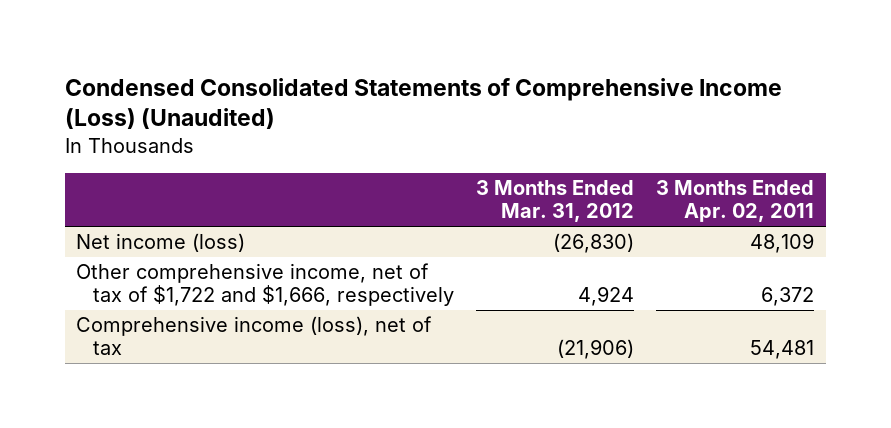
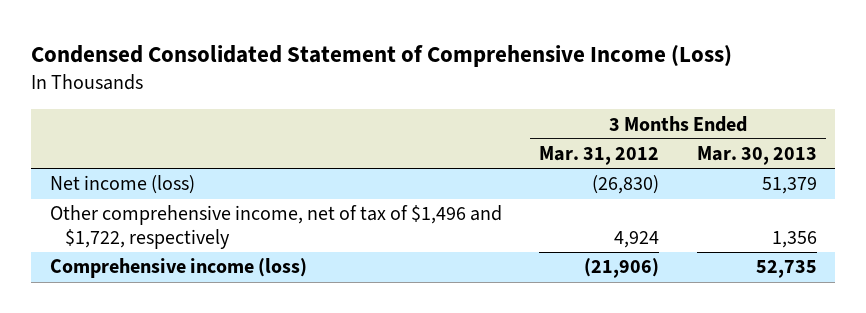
- Condensed Consolidated Statements of Comprehensive Income (Loss) (Unaudited)
+ Condensed Consolidated Statement of Comprehensive Income (Loss)
- | 3 Months Ended Mar. 31, 2012 | 3 Months Ended Apr. 02, 2011
+ | 3 Months Ended Mar. 31, 2012 | 3 Months Ended Mar. 30, 2013
- Other comprehensive income, net of tax of $1,722 and $1,666, respectively | 4,924 | 6,372
- Comprehensive income (loss), net of tax | (21,906) | 54,481
+ Other comprehensive income, net of tax of $1,496 and $1,722, respectively | 4,924 | 1,356
+ Comprehensive income (loss) | (21,906) | 52,735

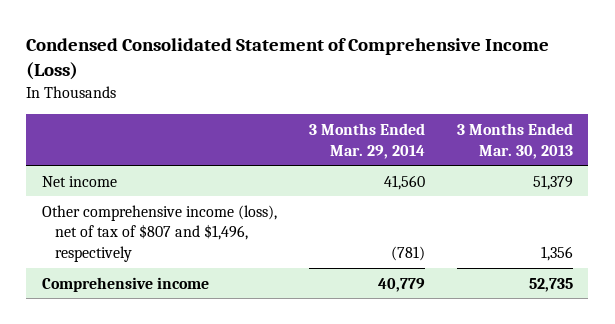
- | 3 Months Ended Mar. 31, 2012 | 3 Months Ended Mar. 30, 2013
+ | 3 Months Ended Mar. 29, 2014 | 3 Months Ended Mar. 30, 2013
- Net income (loss) | (26,830) | 51,379
- Other comprehensive income, net of tax of $1,496 and $1,722, respectively | 4,924 | 1,356
- Comprehensive income (loss) | (21,906) | 52,735
+ Net income | 41,560 | 51,379
+ Other comprehensive income (loss), net of tax of $807 and $1,496, respectively | (781) | 1,356
+ Comprehensive income | 40,779 | 52,735

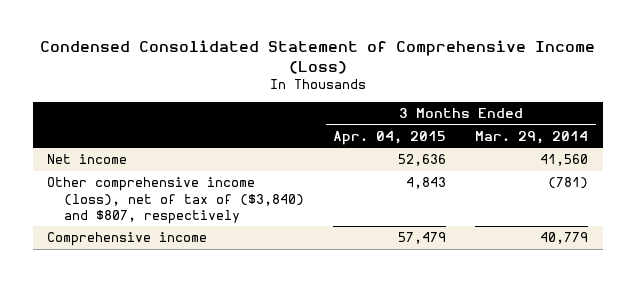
- | 3 Months Ended Mar. 29, 2014 | 3 Months Ended Mar. 30, 2013
+ | 3 Months Ended Apr. 04, 2015 | 3 Months Ended Mar. 29, 2014
- Other comprehensive income (loss), net of tax of $807 and $1,496, respectively | (781) | 1,356
+ Other comprehensive income (loss), net of tax of ($3,840) and $807, respectively | 4,843 | (781)

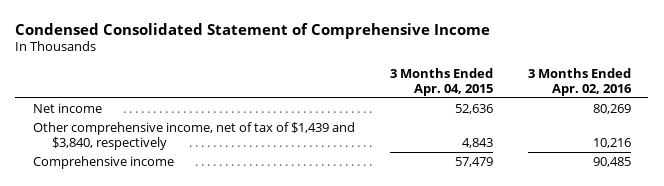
- Condensed Consolidated Statement of Comprehensive Income (Loss)
+ Condensed Consolidated Statement of Comprehensive Income
- | 3 Months Ended Apr. 04, 2015 | 3 Months Ended Mar. 29, 2014
+ | 3 Months Ended Apr. 04, 2015 | 3 Months Ended Apr. 02, 2016
- Other comprehensive income (loss), net of tax of ($3,840) and $807, respectively | 4,843 | (781)
+ Other comprehensive income, net of tax of $1,439 and $3,840, respectively | 4,843 | 10,216

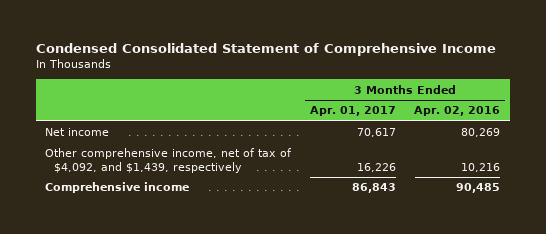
- | 3 Months Ended Apr. 04, 2015 | 3 Months Ended Apr. 02, 2016
+ | 3 Months Ended Apr. 01, 2017 | 3 Months Ended Apr. 02, 2016
- Other comprehensive income, net of tax of $1,439 and $3,840, respectively | 4,843 | 10,216
+ Other comprehensive income, net of tax of $4,092, and $1,439, respectively | 16,226 | 10,216

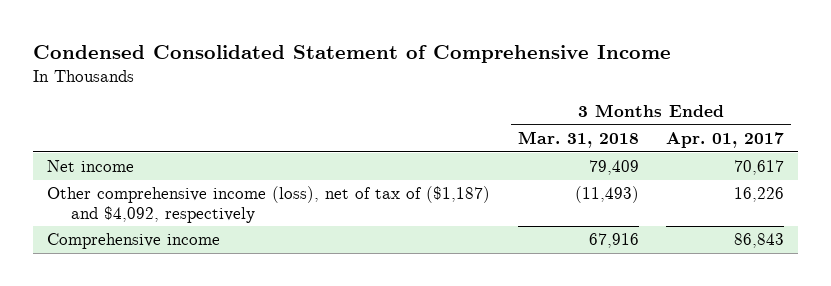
- | 3 Months Ended Apr. 01, 2017 | 3 Months Ended Apr. 02, 2016
+ | 3 Months Ended Mar. 31, 2018 | 3 Months Ended Apr. 01, 2017
- Other comprehensive income, net of tax of $4,092, and $1,439, respectively | 16,226 | 10,216
+ Other comprehensive income (loss), net of tax of ($1,187) and $4,092, respectively | (11,493) | 16,226

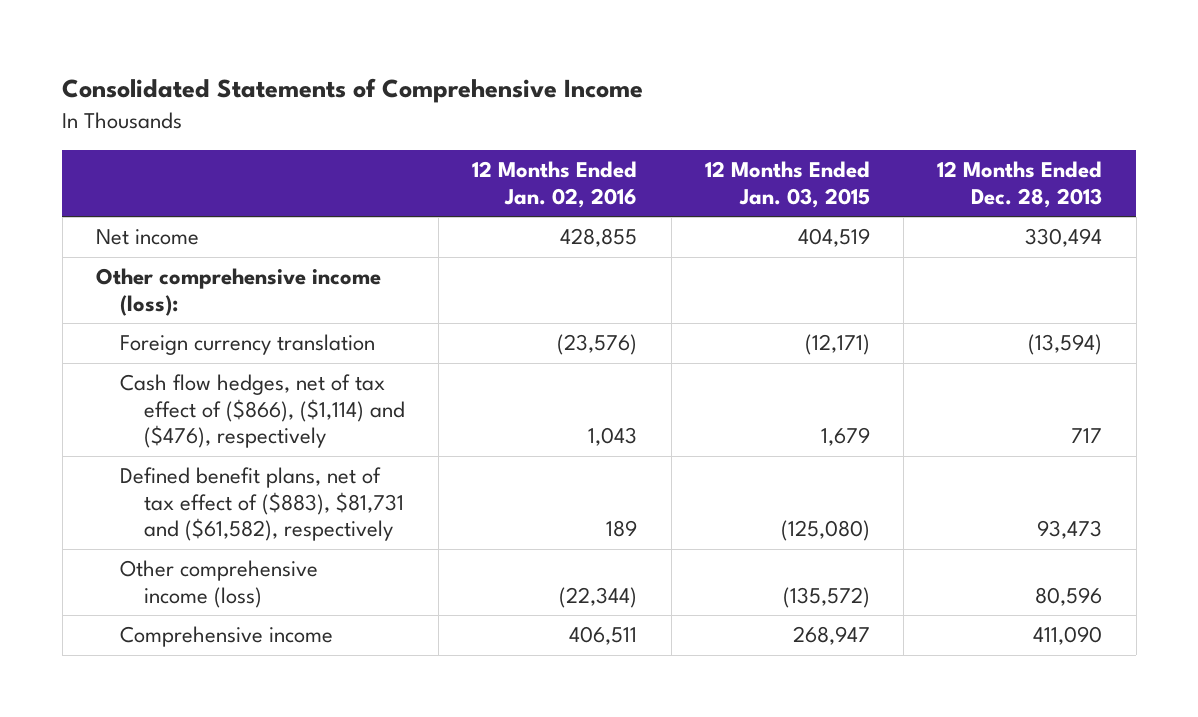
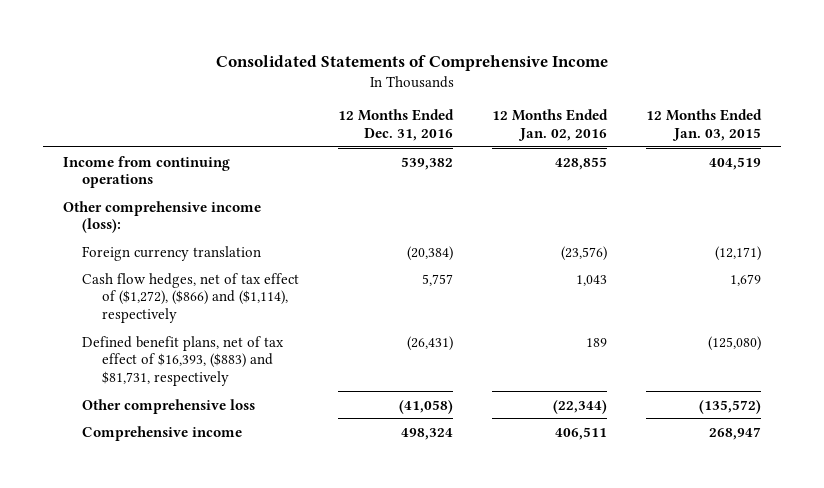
- | 12 Months Ended Jan. 02, 2016 | 12 Months Ended Jan. 03, 2015 | 12 Months Ended Dec. 28, 2013
+ | 12 Months Ended Dec. 31, 2016 | 12 Months Ended Jan. 02, 2016 | 12 Months Ended Jan. 03, 2015
- Net income | 428,855 | 404,519 | 330,494
+ Income from continuing operations | 539,382 | 428,855 | 404,519
- Cash flow hedges, net of tax effect of ($866), ($1,114) and ($476), respectively | 1,043 | 1,679 | 717
- Defined benefit plans, net of tax effect of ($883), $81,731 and ($61,582), respectively | 189 | (125,080) | 93,473
- Other comprehensive income (loss) | (22,344) | (135,572) | 80,596
+ Cash flow hedges, net of tax effect of ($1,272), ($866) and ($1,114), respectively | 5,757 | 1,043 | 1,679
+ Defined benefit plans, net of tax effect of $16,393, ($883) and $81,731, respectively | (26,431) | 189 | (125,080)
+ Other comprehensive loss | (41,058) | (22,344) | (135,572)

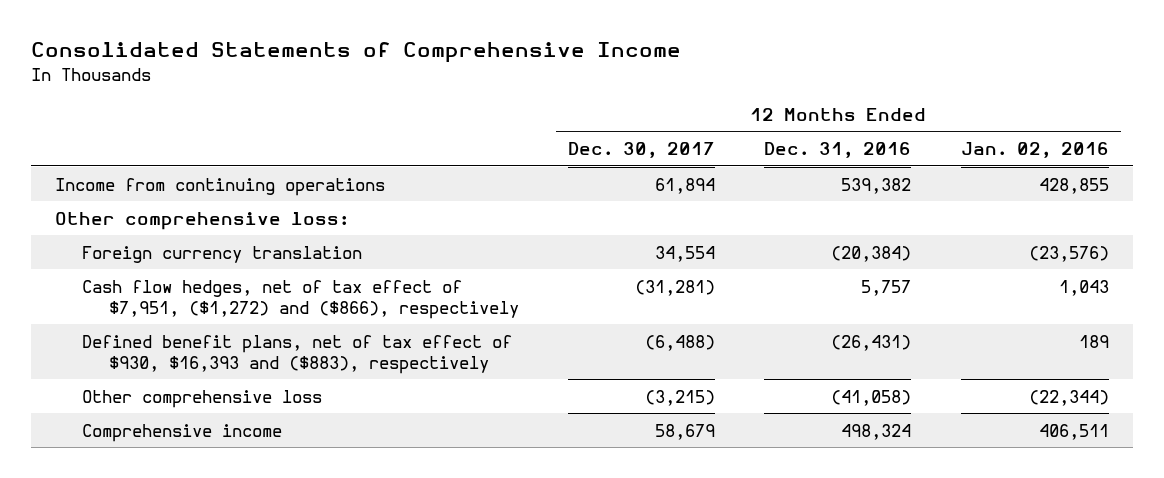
- | 12 Months Ended Dec. 31, 2016 | 12 Months Ended Jan. 02, 2016 | 12 Months Ended Jan. 03, 2015
+ | 12 Months Ended Dec. 30, 2017 | 12 Months Ended Dec. 31, 2016 | 12 Months Ended Jan. 02, 2016
- Other comprehensive income (loss):
+ Other comprehensive loss:
- Cash flow hedges, net of tax effect of ($1,272), ($866) and ($1,114), respectively | 5,757 | 1,043 | 1,679
- Defined benefit plans, net of tax effect of $16,393, ($883) and $81,731, respectively | (26,431) | 189 | (125,080)
+ Cash flow hedges, net of tax effect of $7,951, ($1,272) and ($866), respectively | (31,281) | 5,757 | 1,043
+ Defined benefit plans, net of tax effect of $930, $16,393 and ($883), respectively | (6,488) | (26,431) | 189

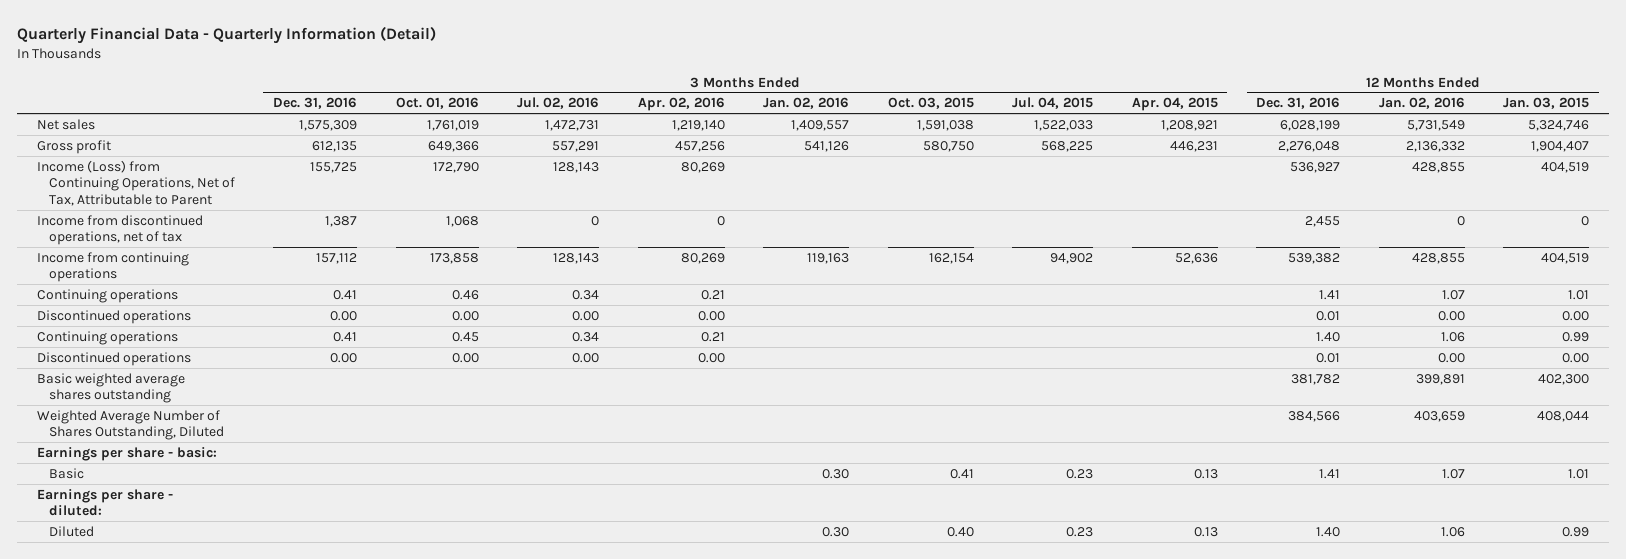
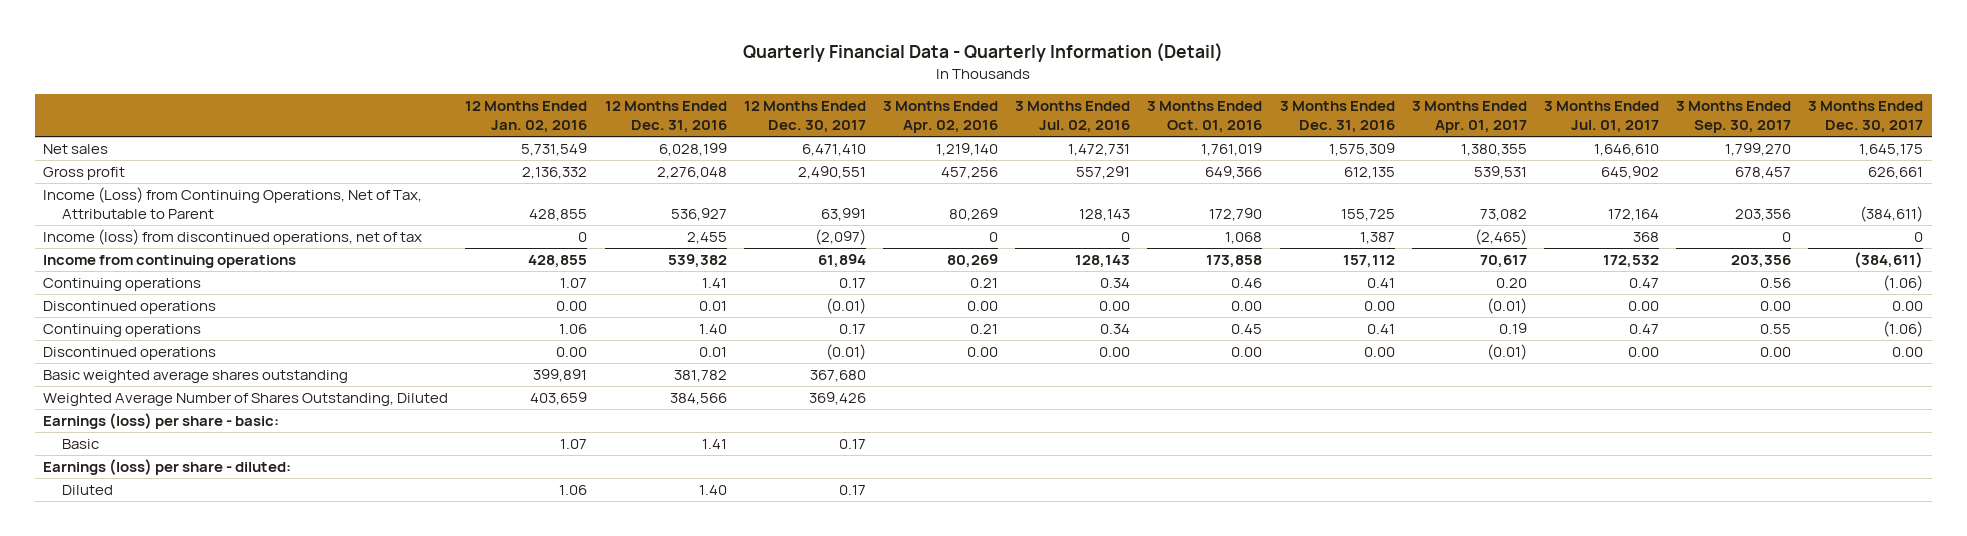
- | 3 Months Ended Dec. 31, 2016 | 3 Months Ended Oct. 01, 2016 | 3 Months Ended Jul. 02, 2016 | 3 Months Ended Apr. 02, 2016 | 3 Months Ended Jan. 02, 2016 | 3 Months Ended Oct. 03, 2015 | 3 Months Ended Jul. 04, 2015 | 3 Months Ended Apr. 04, 2015 | 12 Months Ended Dec. 31, 2016 | 12 Months Ended Jan. 02, 2016 | 12 Months Ended Jan. 03, 2015
+ | 12 Months Ended Jan. 02, 2016 | 12 Months Ended Dec. 31, 2016 | 12 Months Ended Dec. 30, 2017 | 3 Months Ended Apr. 02, 2016 | 3 Months Ended Jul. 02, 2016 | 3 Months Ended Oct. 01, 2016 | 3 Months Ended Dec. 31, 2016 | 3 Months Ended Apr. 01, 2017 | 3 Months Ended Jul. 01, 2017 | 3 Months Ended Sep. 30, 2017 | 3 Months Ended Dec. 30, 2017
- Income from discontinued operations, net of tax | 1,387 | 1,068 | 0 | 0 | | | | | 2,455 | 0 | 0
+ Income (loss) from discontinued operations, net of tax | 0 | 2,455 | (2,097) | 0 | 0 | 1,068 | 1,387 | (2,465) | 368 | 0 | 0
- Earnings per share - basic:
+ Earnings (loss) per share - basic:
- Earnings per share - diluted:
+ Earnings (loss) per share - diluted:

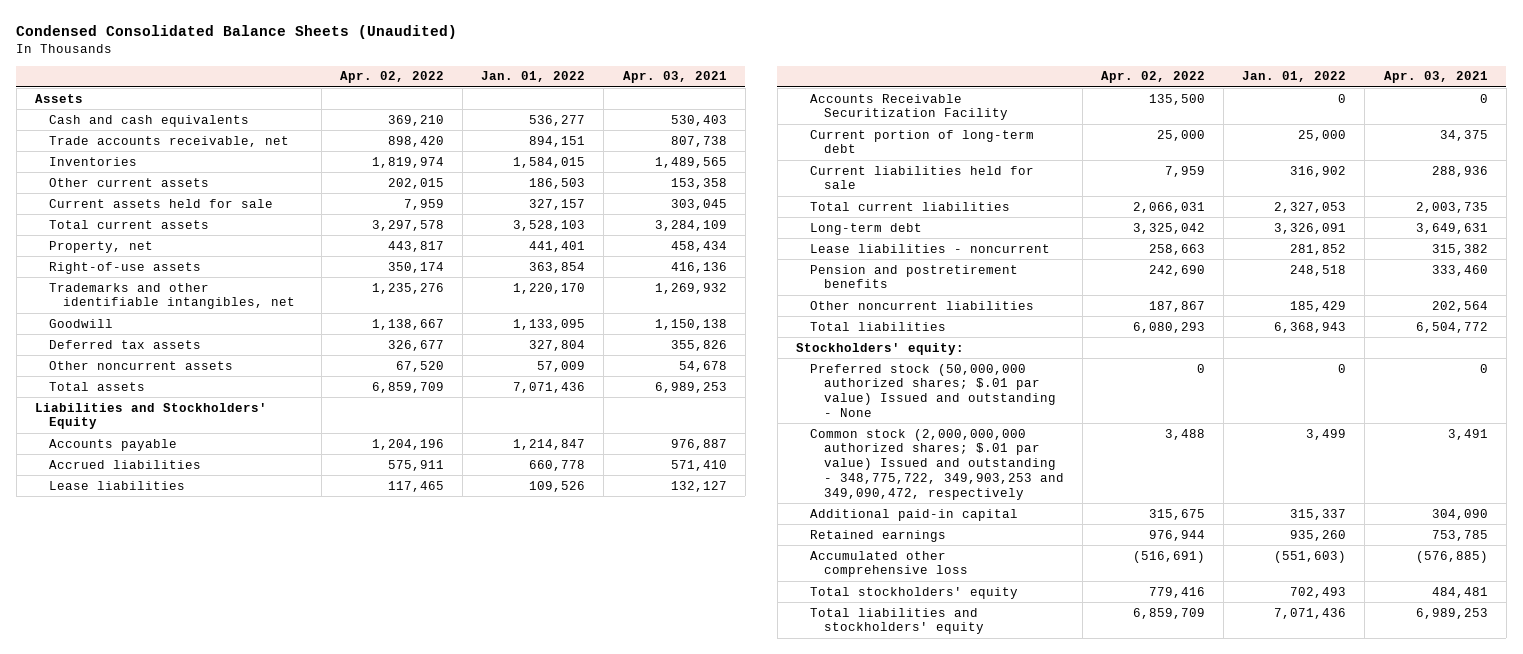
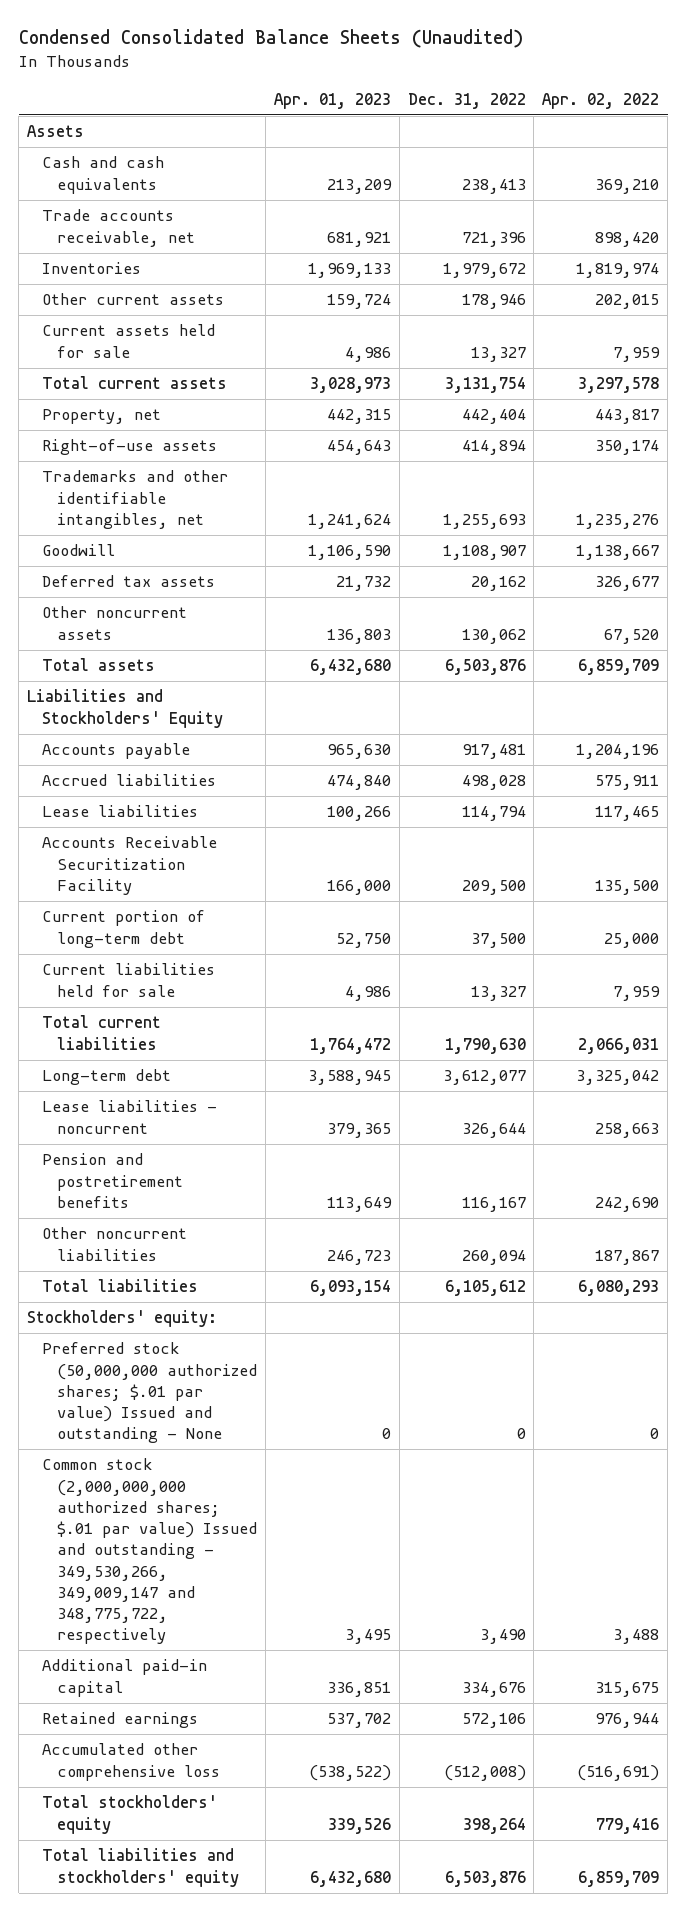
- | Apr. 02, 2022 | Jan. 01, 2022 | Apr. 03, 2021
+ | Apr. 01, 2023 | Dec. 31, 2022 | Apr. 02, 2022
- Common stock (2,000,000,000 authorized shares; $.01 par value) Issued and outstanding - 348,775,722, 349,903,253 and 349,090,472, respectively | 3,488 | 3,499 | 3,491
+ Common stock (2,000,000,000 authorized shares; $.01 par value) Issued and outstanding - 349,530,266, 349,009,147 and 348,775,722, respectively | 3,495 | 3,490 | 3,488

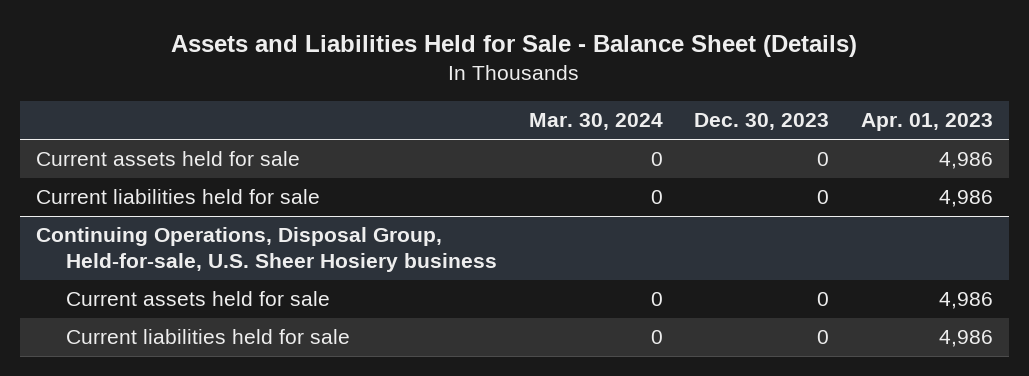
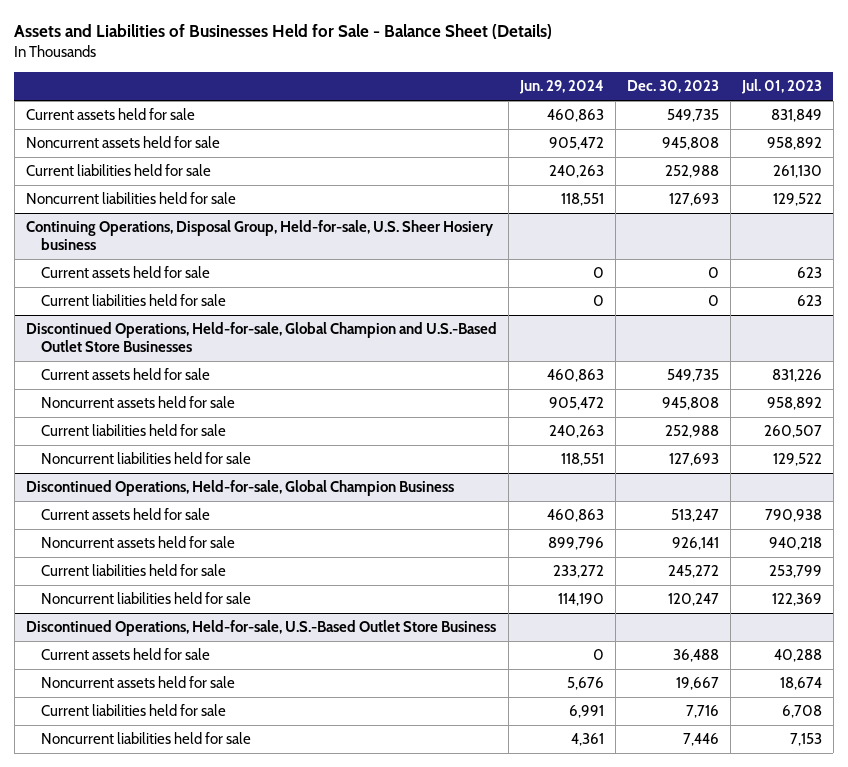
- Assets and Liabilities Held for Sale - Balance Sheet (Details)
+ Assets and Liabilities of Businesses Held for Sale - Balance Sheet (Details)
- | Mar. 30, 2024 | Dec. 30, 2023 | Apr. 01, 2023
+ | Jun. 29, 2024 | Dec. 30, 2023 | Jul. 01, 2023
- Current assets held for sale | 0 | 0 | 4,986
- Current liabilities held for sale | 0 | 0 | 4,986
+ Current assets held for sale | 460,863 | 549,735 | 831,849
+ Noncurrent assets held for sale | 905,472 | 945,808 | 958,892
+ Current liabilities held for sale | 240,263 | 252,988 | 261,130
+ Noncurrent liabilities held for sale | 118,551 | 127,693 | 129,522
+ Discontinued Operations, Held-for-sale, Global Champion and U.S.-Based Outlet Store Businesses
+ Current assets held for sale | 460,863 | 549,735 | 831,226
+ Noncurrent assets held for sale | 905,472 | 945,808 | 958,892
+ Current liabilities held for sale | 240,263 | 252,988 | 260,507
+ Noncurrent liabilities held for sale | 118,551 | 127,693 | 129,522
+ Discontinued Operations, Held-for-sale, Global Champion Business
+ Current assets held for sale | 460,863 | 513,247 | 790,938
+ Noncurrent assets held for sale | 899,796 | 926,141 | 940,218
+ Current liabilities held for sale | 233,272 | 245,272 | 253,799
+ Noncurrent liabilities held for sale | 114,190 | 120,247 | 122,369
+ Discontinued Operations, Held-for-sale, U.S.-Based Outlet Store Business
+ Current assets held for sale | 0 | 36,488 | 40,288
+ Noncurrent assets held for sale | 5,676 | 19,667 | 18,674
+ Current liabilities held for sale | 6,991 | 7,716 | 6,708
+ Noncurrent liabilities held for sale | 4,361 | 7,446 | 7,153

